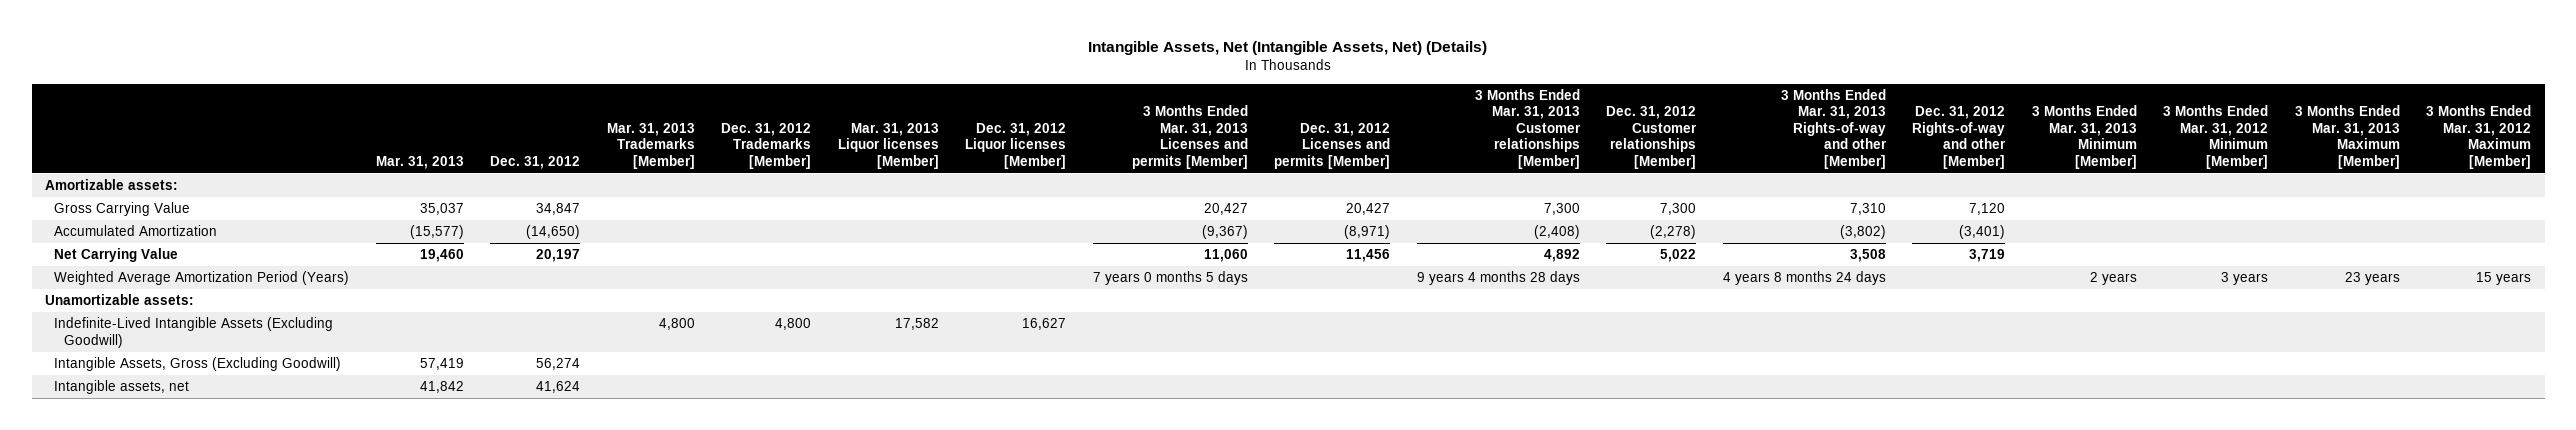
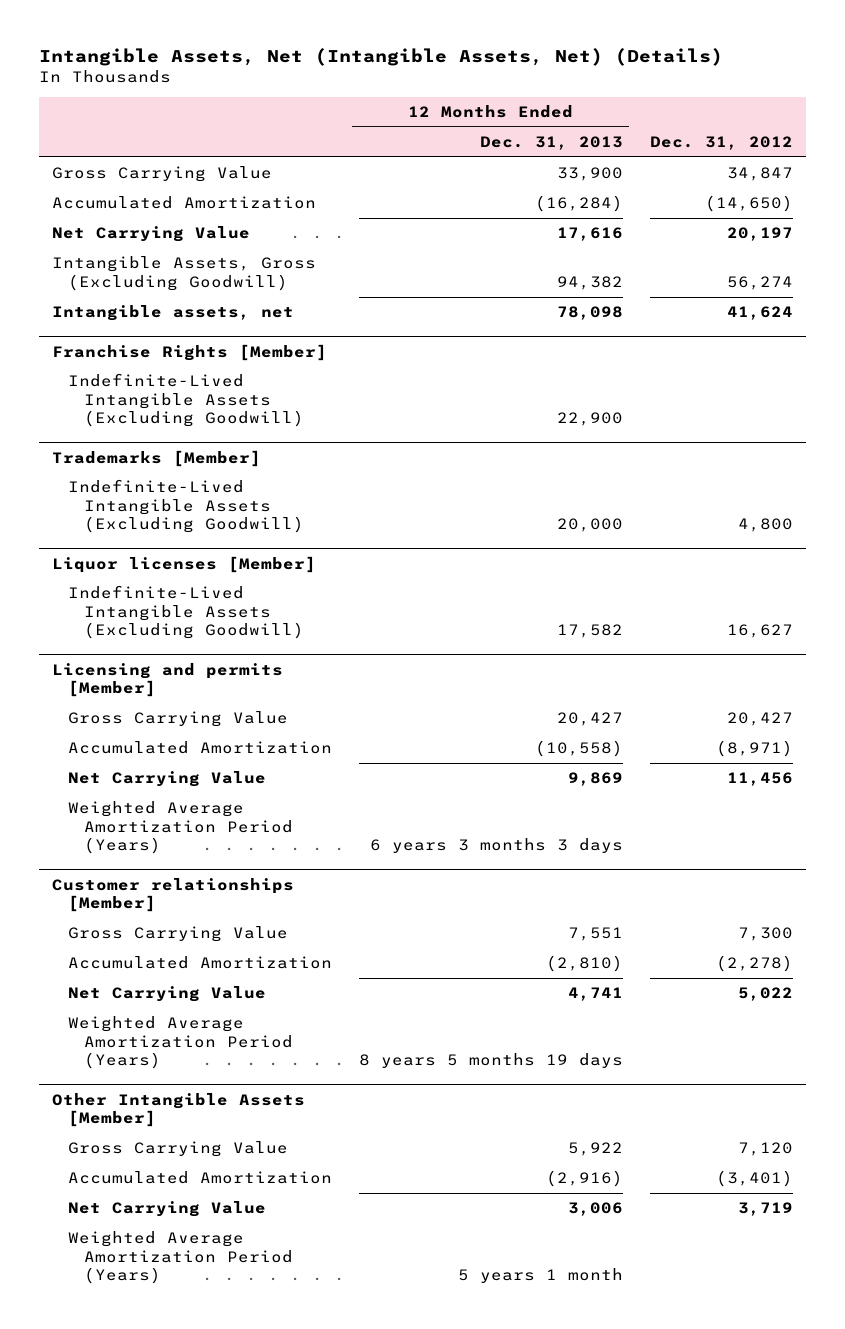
- | Mar. 31, 2013 | Dec. 31, 2012 | Mar. 31, 2013 Trademarks [Member] | Dec. 31, 2012 Trademarks [Member] | Mar. 31, 2013 Liquor licenses [Member] | Dec. 31, 2012 Liquor licenses [Member] | 3 Months Ended Mar. 31, 2013 Licenses and permits [Member] | Dec. 31, 2012 Licenses and permits [Member] | 3 Months Ended Mar. 31, 2013 Customer relationships [Member] | Dec. 31, 2012 Customer relationships [Member] | 3 Months Ended Mar. 31, 2013 Rights-of-way and other [Member] | Dec. 31, 2012 Rights-of-way and other [Member] | 3 Months Ended Mar. 31, 2013 Minimum [Member] | 3 Months Ended Mar. 31, 2012 Minimum [Member] | 3 Months Ended Mar. 31, 2013 Maximum [Member] | 3 Months Ended Mar. 31, 2012 Maximum [Member]
+ | 12 Months Ended Dec. 31, 2013 | Dec. 31, 2012
- Amortizable assets:
- Weighted Average Amortization Period (Years) | | | | | | | 7 years 0 months 5 days | | 9 years 4 months 28 days | | 4 years 8 months 24 days | | 2 years | 3 years | 23 years | 15 years
- Unamortizable assets:
- Indefinite-Lived Intangible Assets (Excluding Goodwill) | | | 4,800 | 4,800 | 17,582 | 16,627 | | | | | | | | | |
+ Franchise Rights [Member]
+ Indefinite-Lived Intangible Assets (Excluding Goodwill) | 22,900 |
+ Trademarks [Member]
+ Indefinite-Lived Intangible Assets (Excluding Goodwill) | 20,000 | 4,800
+ Liquor licenses [Member]
+ Indefinite-Lived Intangible Assets (Excluding Goodwill) | 17,582 | 16,627
+ Licensing and permits [Member]
+ Gross Carrying Value | 20,427 | 20,427
+ Accumulated Amortization | (10,558) | (8,971)
+ Net Carrying Value | 9,869 | 11,456
+ Weighted Average Amortization Period (Years) | 6 years 3 months 3 days |
+ Customer relationships [Member]
+ Gross Carrying Value | 7,551 | 7,300
+ Accumulated Amortization | (2,810) | (2,278)
+ Net Carrying Value | 4,741 | 5,022
+ Weighted Average Amortization Period (Years) | 8 years 5 months 19 days |
+ Other Intangible Assets [Member]
+ Gross Carrying Value | 5,922 | 7,120
+ Accumulated Amortization | (2,916) | (3,401)
+ Net Carrying Value | 3,006 | 3,719
+ Weighted Average Amortization Period (Years) | 5 years 1 month |

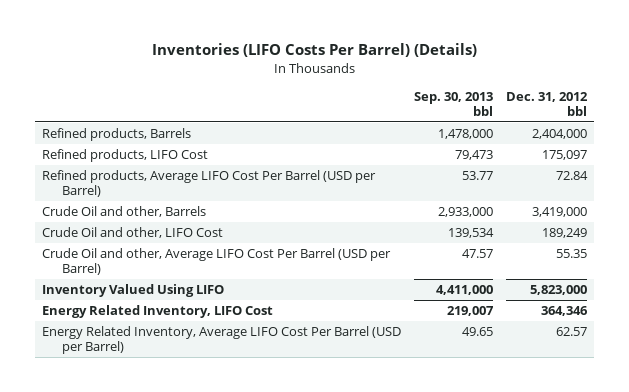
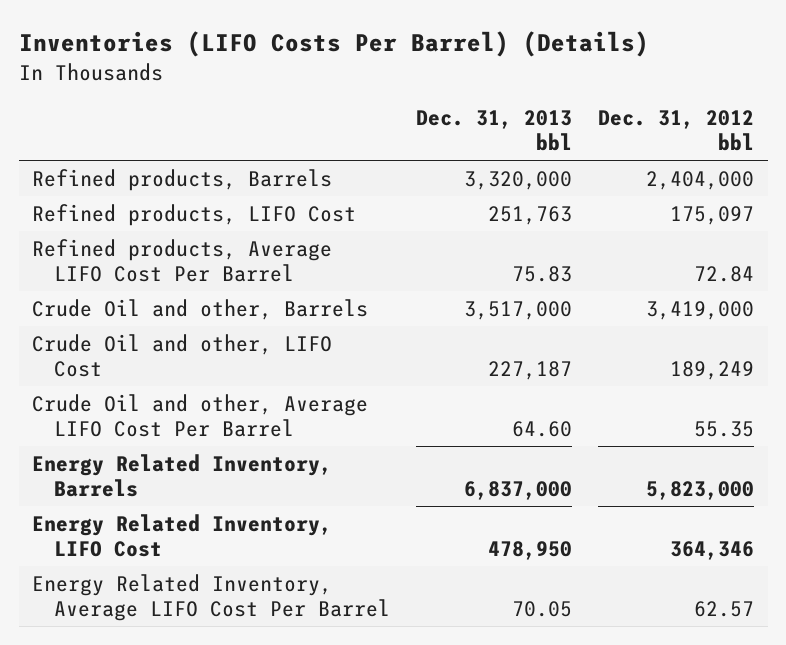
- | Sep. 30, 2013 bbl | Dec. 31, 2012 bbl
+ | Dec. 31, 2013 bbl | Dec. 31, 2012 bbl
- Refined products, Average LIFO Cost Per Barrel (USD per Barrel) | 53.77 | 72.84
+ Refined products, Average LIFO Cost Per Barrel | 75.83 | 72.84
- Crude Oil and other, Average LIFO Cost Per Barrel (USD per Barrel) | 47.57 | 55.35
- Inventory Valued Using LIFO | 4,411,000 | 5,823,000
+ Crude Oil and other, Average LIFO Cost Per Barrel | 64.60 | 55.35
+ Energy Related Inventory, Barrels | 6,837,000 | 5,823,000
- Energy Related Inventory, Average LIFO Cost Per Barrel (USD per Barrel) | 49.65 | 62.57
+ Energy Related Inventory, Average LIFO Cost Per Barrel | 70.05 | 62.57

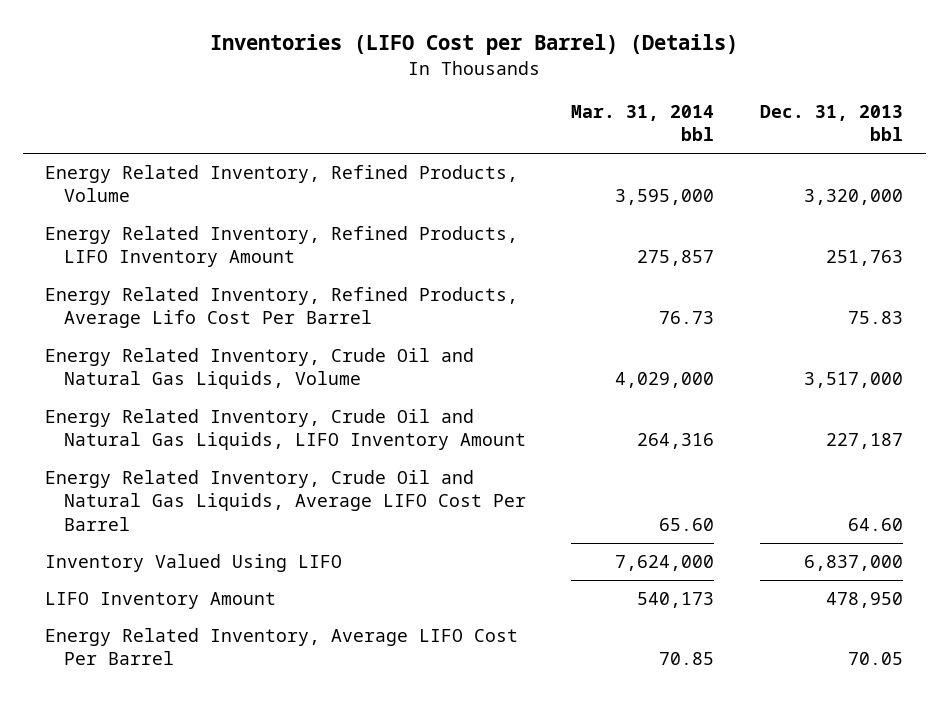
- Inventories (LIFO Costs Per Barrel) (Details)
+ Inventories (LIFO Cost per Barrel) (Details)
- | Dec. 31, 2013 bbl | Dec. 31, 2012 bbl
+ | Mar. 31, 2014 bbl | Dec. 31, 2013 bbl
- Refined products, Barrels | 3,320,000 | 2,404,000
- Refined products, LIFO Cost | 251,763 | 175,097
- Refined products, Average LIFO Cost Per Barrel | 75.83 | 72.84
- Crude Oil and other, Barrels | 3,517,000 | 3,419,000
- Crude Oil and other, LIFO Cost | 227,187 | 189,249
- Crude Oil and other, Average LIFO Cost Per Barrel | 64.60 | 55.35
- Energy Related Inventory, Barrels | 6,837,000 | 5,823,000
- Energy Related Inventory, LIFO Cost | 478,950 | 364,346
+ Energy Related Inventory, Refined Products, Volume | 3,595,000 | 3,320,000
+ Energy Related Inventory, Refined Products, LIFO Inventory Amount | 275,857 | 251,763
+ Energy Related Inventory, Refined Products, Average Lifo Cost Per Barrel | 76.73 | 75.83
+ Energy Related Inventory, Crude Oil and Natural Gas Liquids, Volume | 4,029,000 | 3,517,000
+ Energy Related Inventory, Crude Oil and Natural Gas Liquids, LIFO Inventory Amount | 264,316 | 227,187
+ Energy Related Inventory, Crude Oil and Natural Gas Liquids, Average LIFO Cost Per Barrel | 65.60 | 64.60
+ Inventory Valued Using LIFO | 7,624,000 | 6,837,000
+ LIFO Inventory Amount | 540,173 | 478,950

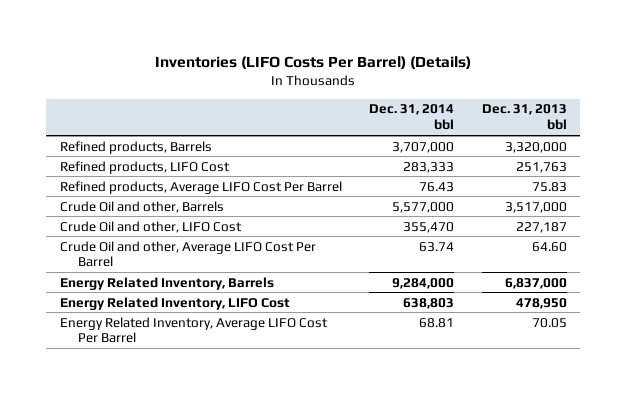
- Inventories (LIFO Cost per Barrel) (Details)
+ Inventories (LIFO Costs Per Barrel) (Details)
- | Mar. 31, 2014 bbl | Dec. 31, 2013 bbl
+ | Dec. 31, 2014 bbl | Dec. 31, 2013 bbl
- Energy Related Inventory, Refined Products, Volume | 3,595,000 | 3,320,000
- Energy Related Inventory, Refined Products, LIFO Inventory Amount | 275,857 | 251,763
- Energy Related Inventory, Refined Products, Average Lifo Cost Per Barrel | 76.73 | 75.83
- Energy Related Inventory, Crude Oil and Natural Gas Liquids, Volume | 4,029,000 | 3,517,000
- Energy Related Inventory, Crude Oil and Natural Gas Liquids, LIFO Inventory Amount | 264,316 | 227,187
- Energy Related Inventory, Crude Oil and Natural Gas Liquids, Average LIFO Cost Per Barrel | 65.60 | 64.60
- Inventory Valued Using LIFO | 7,624,000 | 6,837,000
- LIFO Inventory Amount | 540,173 | 478,950
+ Refined products, Barrels | 3,707,000 | 3,320,000
+ Refined products, LIFO Cost | 283,333 | 251,763
+ Refined products, Average LIFO Cost Per Barrel | 76.43 | 75.83
+ Crude Oil and other, Barrels | 5,577,000 | 3,517,000
+ Crude Oil and other, LIFO Cost | 355,470 | 227,187
+ Crude Oil and other, Average LIFO Cost Per Barrel | 63.74 | 64.60
+ Energy Related Inventory, Barrels | 9,284,000 | 6,837,000
+ Energy Related Inventory, LIFO Cost | 638,803 | 478,950

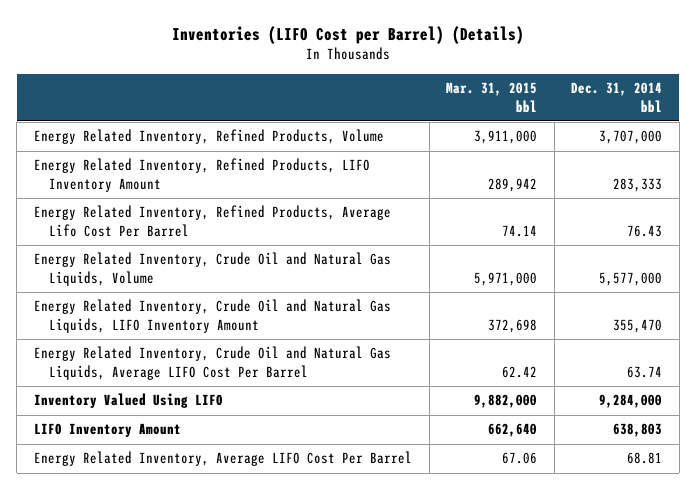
- Inventories (LIFO Costs Per Barrel) (Details)
+ Inventories (LIFO Cost per Barrel) (Details)
- | Dec. 31, 2014 bbl | Dec. 31, 2013 bbl
+ | Mar. 31, 2015 bbl | Dec. 31, 2014 bbl
- Refined products, Barrels | 3,707,000 | 3,320,000
- Refined products, LIFO Cost | 283,333 | 251,763
- Refined products, Average LIFO Cost Per Barrel | 76.43 | 75.83
- Crude Oil and other, Barrels | 5,577,000 | 3,517,000
- Crude Oil and other, LIFO Cost | 355,470 | 227,187
- Crude Oil and other, Average LIFO Cost Per Barrel | 63.74 | 64.60
- Energy Related Inventory, Barrels | 9,284,000 | 6,837,000
- Energy Related Inventory, LIFO Cost | 638,803 | 478,950
+ Energy Related Inventory, Refined Products, Volume | 3,911,000 | 3,707,000
+ Energy Related Inventory, Refined Products, LIFO Inventory Amount | 289,942 | 283,333
+ Energy Related Inventory, Refined Products, Average Lifo Cost Per Barrel | 74.14 | 76.43
+ Energy Related Inventory, Crude Oil and Natural Gas Liquids, Volume | 5,971,000 | 5,577,000
+ Energy Related Inventory, Crude Oil and Natural Gas Liquids, LIFO Inventory Amount | 372,698 | 355,470
+ Energy Related Inventory, Crude Oil and Natural Gas Liquids, Average LIFO Cost Per Barrel | 62.42 | 63.74
+ Inventory Valued Using LIFO | 9,882,000 | 9,284,000
+ LIFO Inventory Amount | 662,640 | 638,803

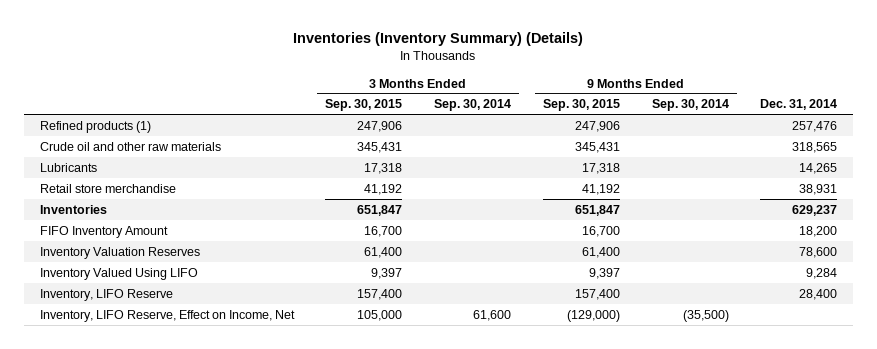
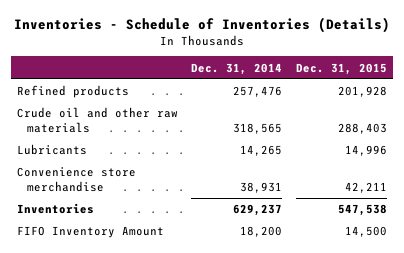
- Inventories (Inventory Summary) (Details)
+ Inventories - Schedule of Inventories (Details)
- | 3 Months Ended Sep. 30, 2015 | 3 Months Ended Sep. 30, 2014 | 9 Months Ended Sep. 30, 2015 | 9 Months Ended Sep. 30, 2014 | Dec. 31, 2014
+ | Dec. 31, 2014 | Dec. 31, 2015
- Refined products (1) | 247,906 | | 247,906 | | 257,476
+ Refined products | 257,476 | 201,928
- Retail store merchandise | 41,192 | | 41,192 | | 38,931
+ Convenience store merchandise | 38,931 | 42,211
- Inventory Valuation Reserves | 61,400 | | 61,400 | | 78,600
- Inventory Valued Using LIFO | 9,397 | | 9,397 | | 9,284
- Inventory, LIFO Reserve | 157,400 | | 157,400 | | 28,400
- Inventory, LIFO Reserve, Effect on Income, Net | 105,000 | 61,600 | (129,000) | (35,500) |

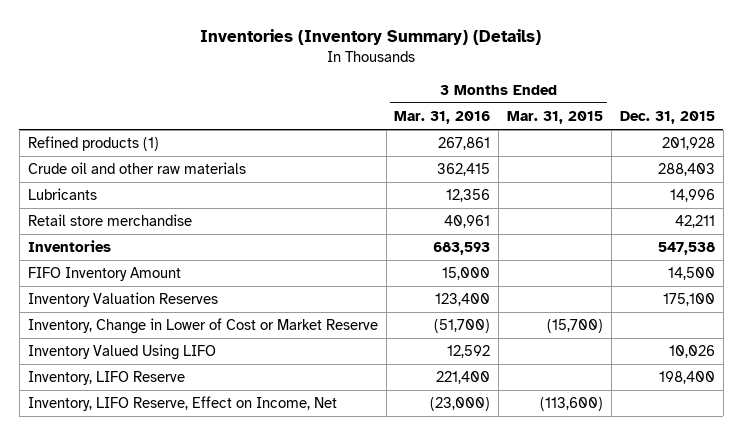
- Inventories - Schedule of Inventories (Details)
+ Inventories (Inventory Summary) (Details)
- | Dec. 31, 2014 | Dec. 31, 2015
+ | 3 Months Ended Mar. 31, 2016 | 3 Months Ended Mar. 31, 2015 | Dec. 31, 2015
- Refined products | 257,476 | 201,928
+ Refined products (1) | 267,861 | | 201,928
- Convenience store merchandise | 38,931 | 42,211
+ Retail store merchandise | 40,961 | | 42,211
+ Inventory Valuation Reserves | 123,400 | | 175,100
+ Inventory, Change in Lower of Cost or Market Reserve | (51,700) | (15,700) |
+ Inventory Valued Using LIFO | 12,592 | | 10,026
+ Inventory, LIFO Reserve | 221,400 | | 198,400
+ Inventory, LIFO Reserve, Effect on Income, Net | (23,000) | (113,600) |

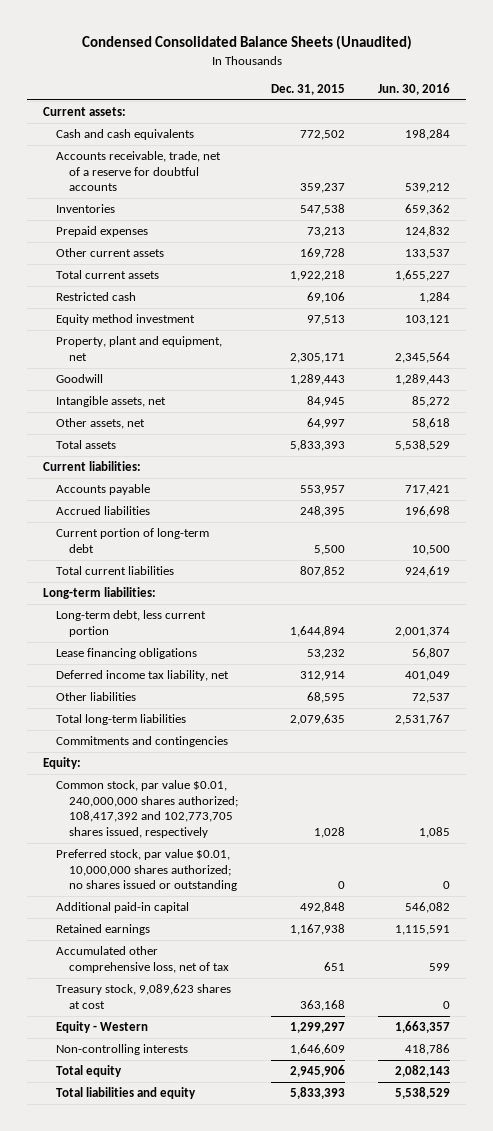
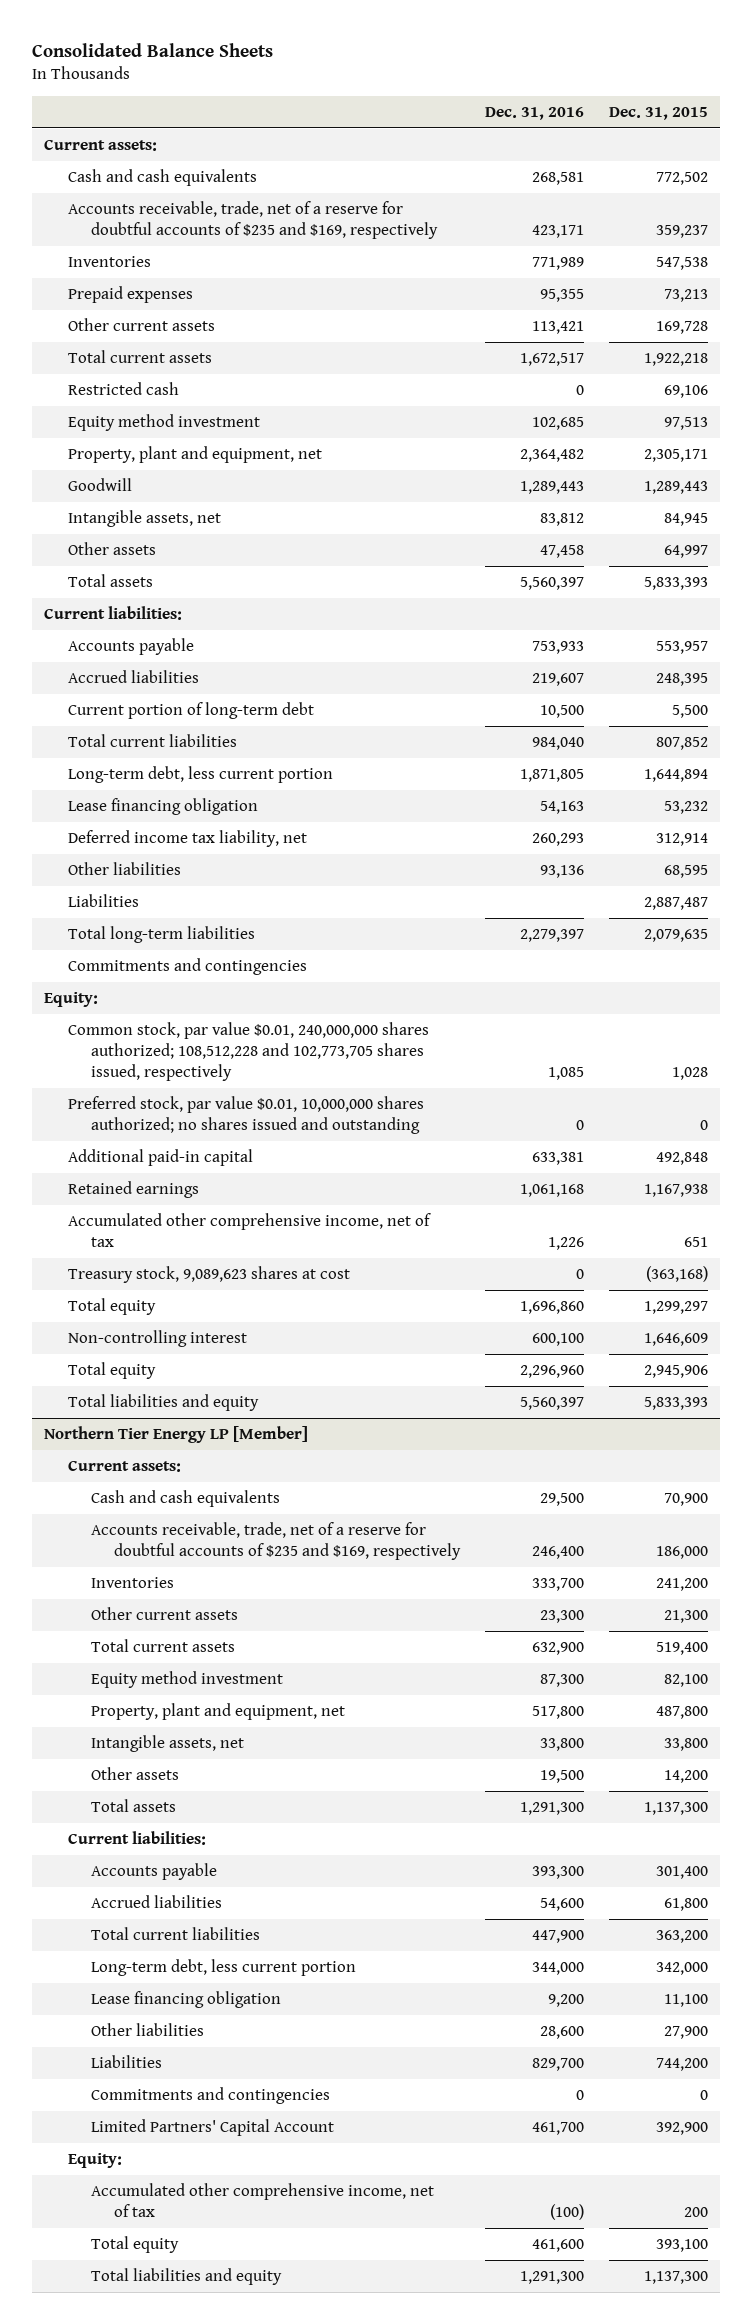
- Condensed Consolidated Balance Sheets (Unaudited)
+ Consolidated Balance Sheets
- | Dec. 31, 2015 | Jun. 30, 2016
+ | Dec. 31, 2016 | Dec. 31, 2015
- Accounts receivable, trade, net of a reserve for doubtful accounts | 359,237 | 539,212
+ Accounts receivable, trade, net of a reserve for doubtful accounts of $235 and $169, respectively | 423,171 | 359,237
- Other assets, net | 64,997 | 58,618
+ Other assets | 47,458 | 64,997
- Long-term liabilities:
- Lease financing obligations | 53,232 | 56,807
+ Lease financing obligation | 54,163 | 53,232
+ Liabilities | | 2,887,487
- Common stock, par value $0.01, 240,000,000 shares authorized; 108,417,392 and 102,773,705 shares issued, respectively | 1,028 | 1,085
- Preferred stock, par value $0.01, 10,000,000 shares authorized; no shares issued or outstanding | 0 | 0
+ Common stock, par value $0.01, 240,000,000 shares authorized; 108,512,228 and 102,773,705 shares issued, respectively | 1,085 | 1,028
+ Preferred stock, par value $0.01, 10,000,000 shares authorized; no shares issued and outstanding | 0 | 0
- Accumulated other comprehensive loss, net of tax | 651 | 599
- Treasury stock, 9,089,623 shares at cost | 363,168 | 0
- Equity - Western | 1,299,297 | 1,663,357
- Non-controlling interests | 1,646,609 | 418,786
+ Accumulated other comprehensive income, net of tax | 1,226 | 651
+ Treasury stock, 9,089,623 shares at cost | 0 | (363,168)
+ Total equity | 1,696,860 | 1,299,297
+ Non-controlling interest | 600,100 | 1,646,609
+ Northern Tier Energy LP [Member]
+ Current assets:
+ Cash and cash equivalents | 29,500 | 70,900
+ Accounts receivable, trade, net of a reserve for doubtful accounts of $235 and $169, respectively | 246,400 | 186,000
+ Inventories | 333,700 | 241,200
+ Other current assets | 23,300 | 21,300
+ Total current assets | 632,900 | 519,400
+ Equity method investment | 87,300 | 82,100
+ Property, plant and equipment, net | 517,800 | 487,800
+ Intangible assets, net | 33,800 | 33,800
+ Other assets | 19,500 | 14,200
+ Total assets | 1,291,300 | 1,137,300
+ Current liabilities:
+ Accounts payable | 393,300 | 301,400
+ Accrued liabilities | 54,600 | 61,800
+ Total current liabilities | 447,900 | 363,200
+ Long-term debt, less current portion | 344,000 | 342,000
+ Lease financing obligation | 9,200 | 11,100
+ Other liabilities | 28,600 | 27,900
+ Liabilities | 829,700 | 744,200
+ Commitments and contingencies | 0 | 0
+ Limited Partners' Capital Account | 461,700 | 392,900
+ Equity:
+ Accumulated other comprehensive income, net of tax | (100) | 200
+ Total equity | 461,600 | 393,100
+ Total liabilities and equity | 1,291,300 | 1,137,300

